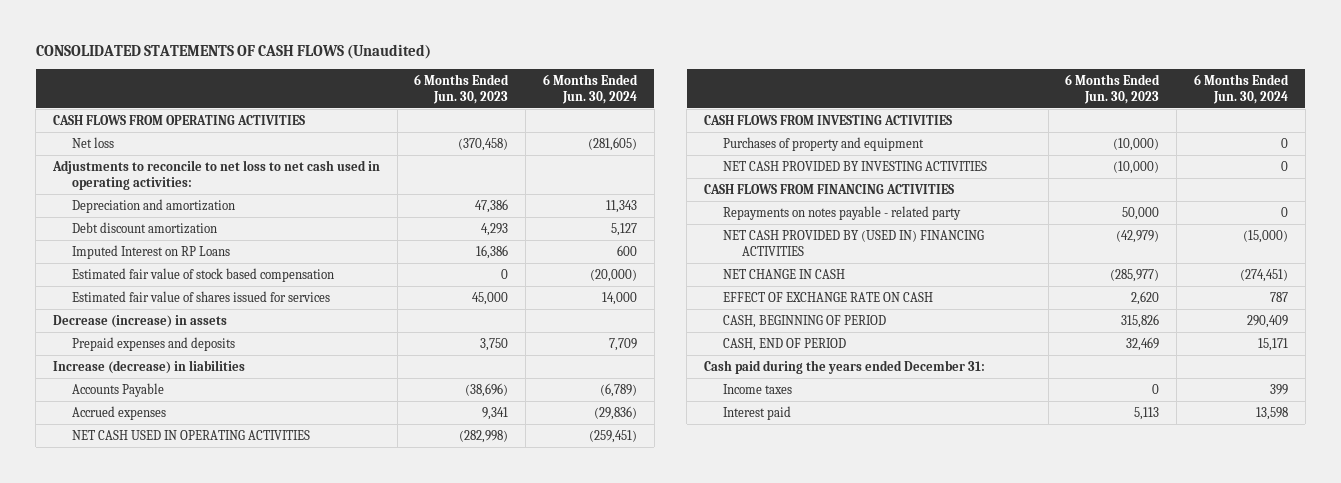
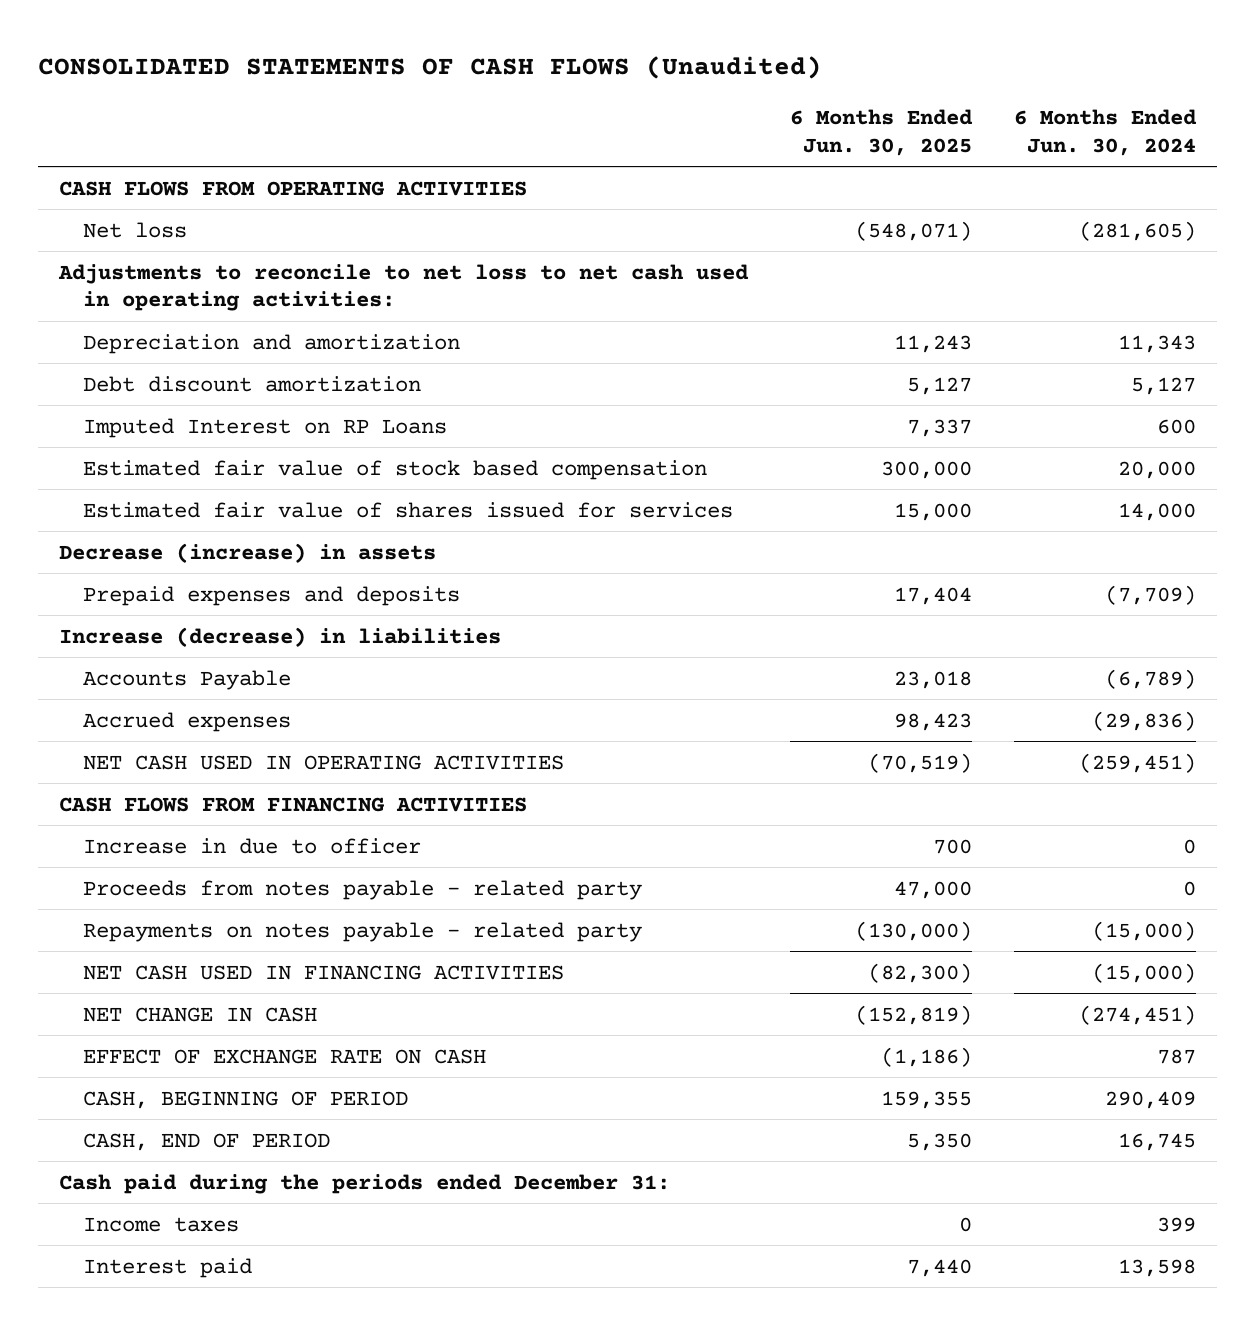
- | 6 Months Ended Jun. 30, 2023 | 6 Months Ended Jun. 30, 2024
+ | 6 Months Ended Jun. 30, 2025 | 6 Months Ended Jun. 30, 2024
- Estimated fair value of stock based compensation | 0 | (20,000)
+ Estimated fair value of stock based compensation | 300,000 | 20,000
- Prepaid expenses and deposits | 3,750 | 7,709
+ Prepaid expenses and deposits | 17,404 | (7,709)
- CASH FLOWS FROM INVESTING ACTIVITIES
- Purchases of property and equipment | (10,000) | 0
- NET CASH PROVIDED BY INVESTING ACTIVITIES | (10,000) | 0
- Repayments on notes payable - related party | 50,000 | 0
- NET CASH PROVIDED BY (USED IN) FINANCING ACTIVITIES | (42,979) | (15,000)
+ Increase in due to officer | 700 | 0
+ Proceeds from notes payable - related party | 47,000 | 0
+ Repayments on notes payable - related party | (130,000) | (15,000)
+ NET CASH USED IN FINANCING ACTIVITIES | (82,300) | (15,000)
- CASH, END OF PERIOD | 32,469 | 15,171
- Cash paid during the years ended December 31:
+ CASH, END OF PERIOD | 5,350 | 16,745
+ Cash paid during the periods ended December 31:

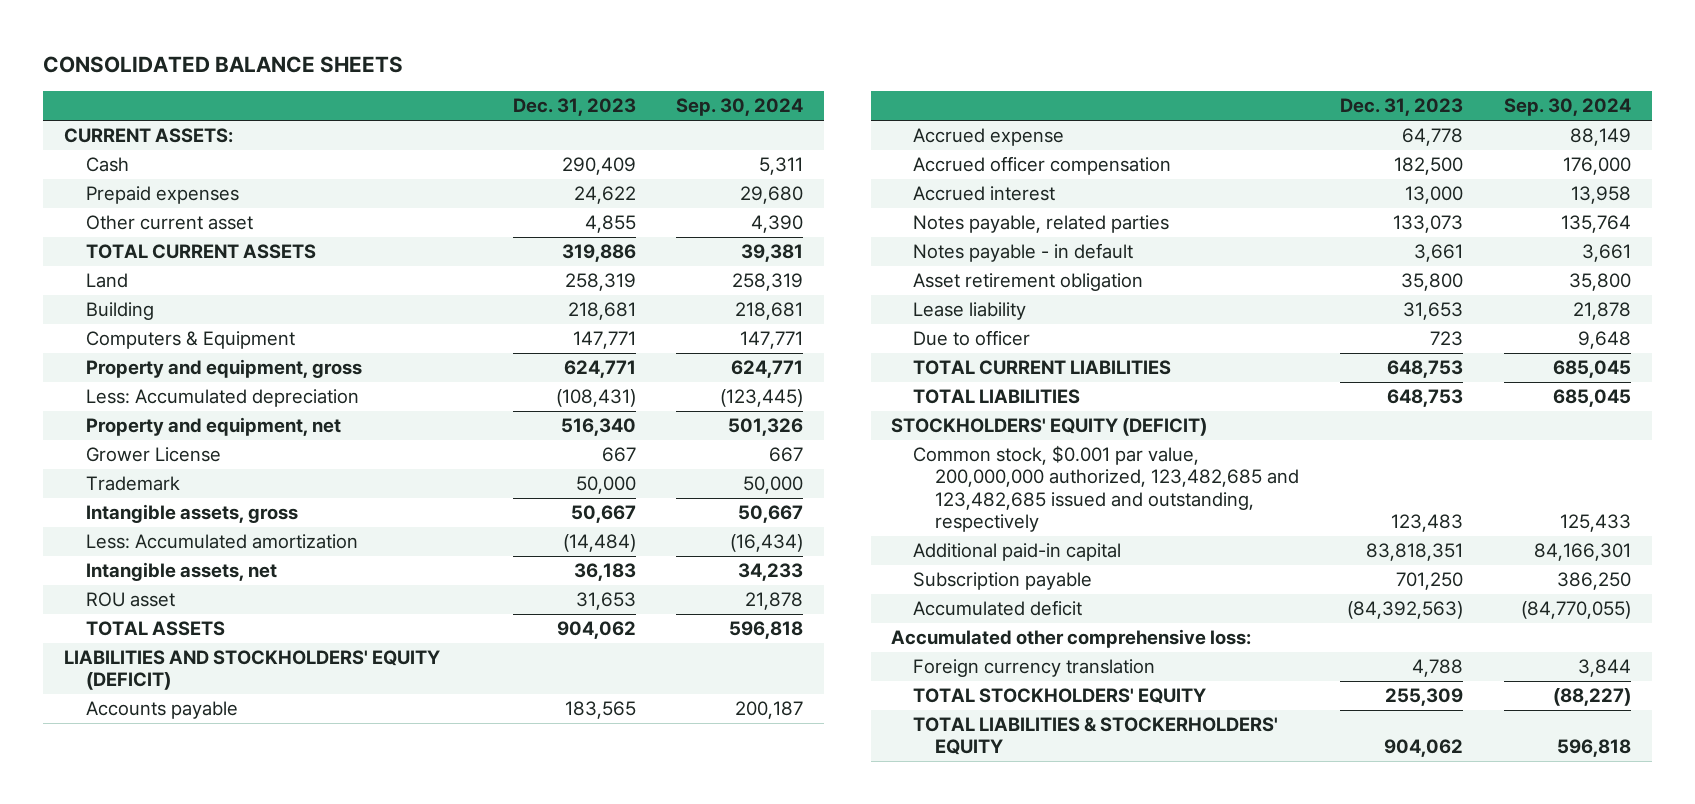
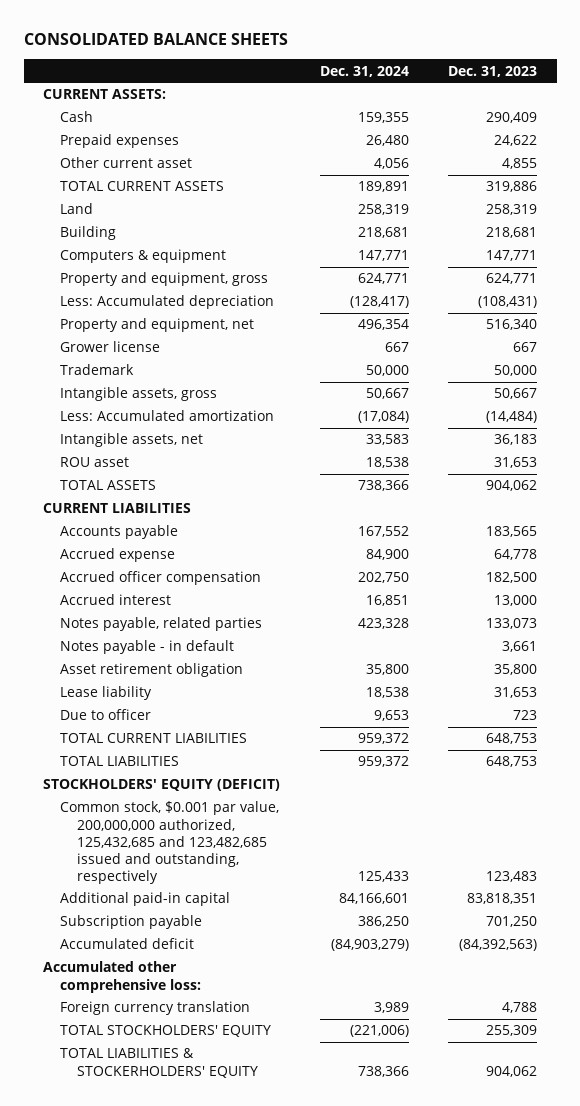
- | Dec. 31, 2023 | Sep. 30, 2024
+ | Dec. 31, 2024 | Dec. 31, 2023
- Computers & Equipment | 147,771 | 147,771
+ Computers & equipment | 147,771 | 147,771
- Grower License | 667 | 667
+ Grower license | 667 | 667
- LIABILITIES AND STOCKHOLDERS' EQUITY (DEFICIT)
+ CURRENT LIABILITIES
- Common stock, $0.001 par value, 200,000,000 authorized, 123,482,685 and 123,482,685 issued and outstanding, respectively | 123,483 | 125,433
+ Common stock, $0.001 par value, 200,000,000 authorized, 125,432,685 and 123,482,685 issued and outstanding, respectively | 125,433 | 123,483

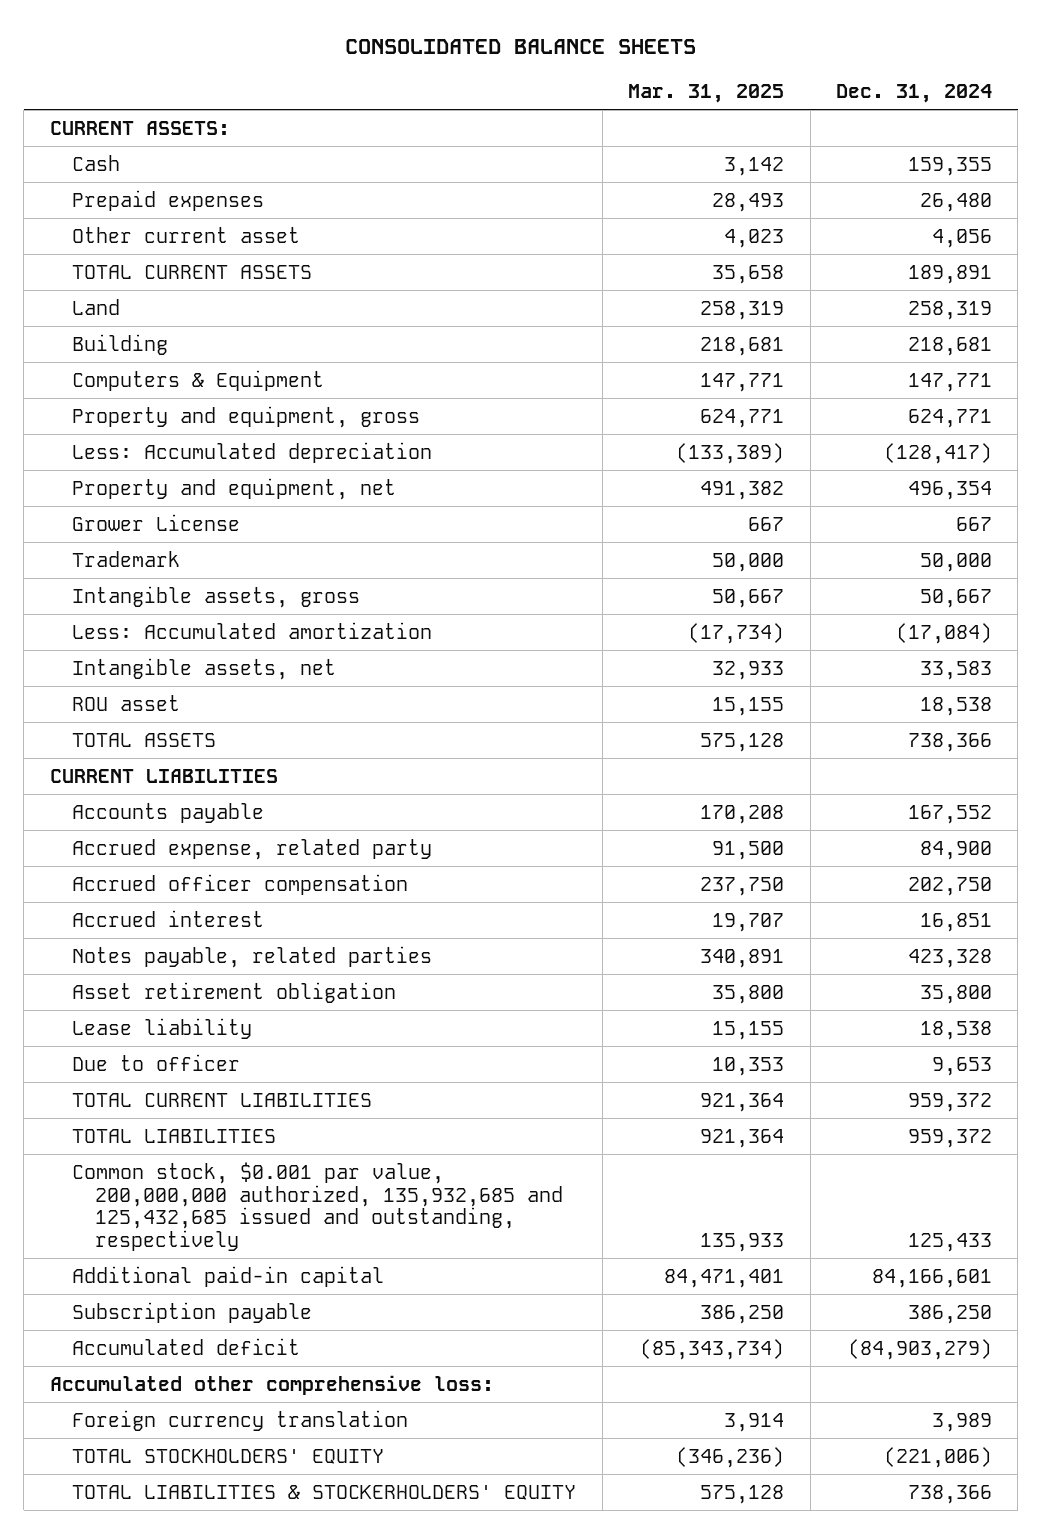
- | Dec. 31, 2024 | Dec. 31, 2023
+ | Mar. 31, 2025 | Dec. 31, 2024
- Computers & equipment | 147,771 | 147,771
+ Computers & Equipment | 147,771 | 147,771
- Grower license | 667 | 667
+ Grower License | 667 | 667
- Accrued expense | 84,900 | 64,778
+ Accrued expense, related party | 91,500 | 84,900
- Notes payable - in default | | 3,661
- STOCKHOLDERS' EQUITY (DEFICIT)
- Common stock, $0.001 par value, 200,000,000 authorized, 125,432,685 and 123,482,685 issued and outstanding, respectively | 125,433 | 123,483
+ Common stock, $0.001 par value, 200,000,000 authorized, 135,932,685 and 125,432,685 issued and outstanding, respectively | 135,933 | 125,433

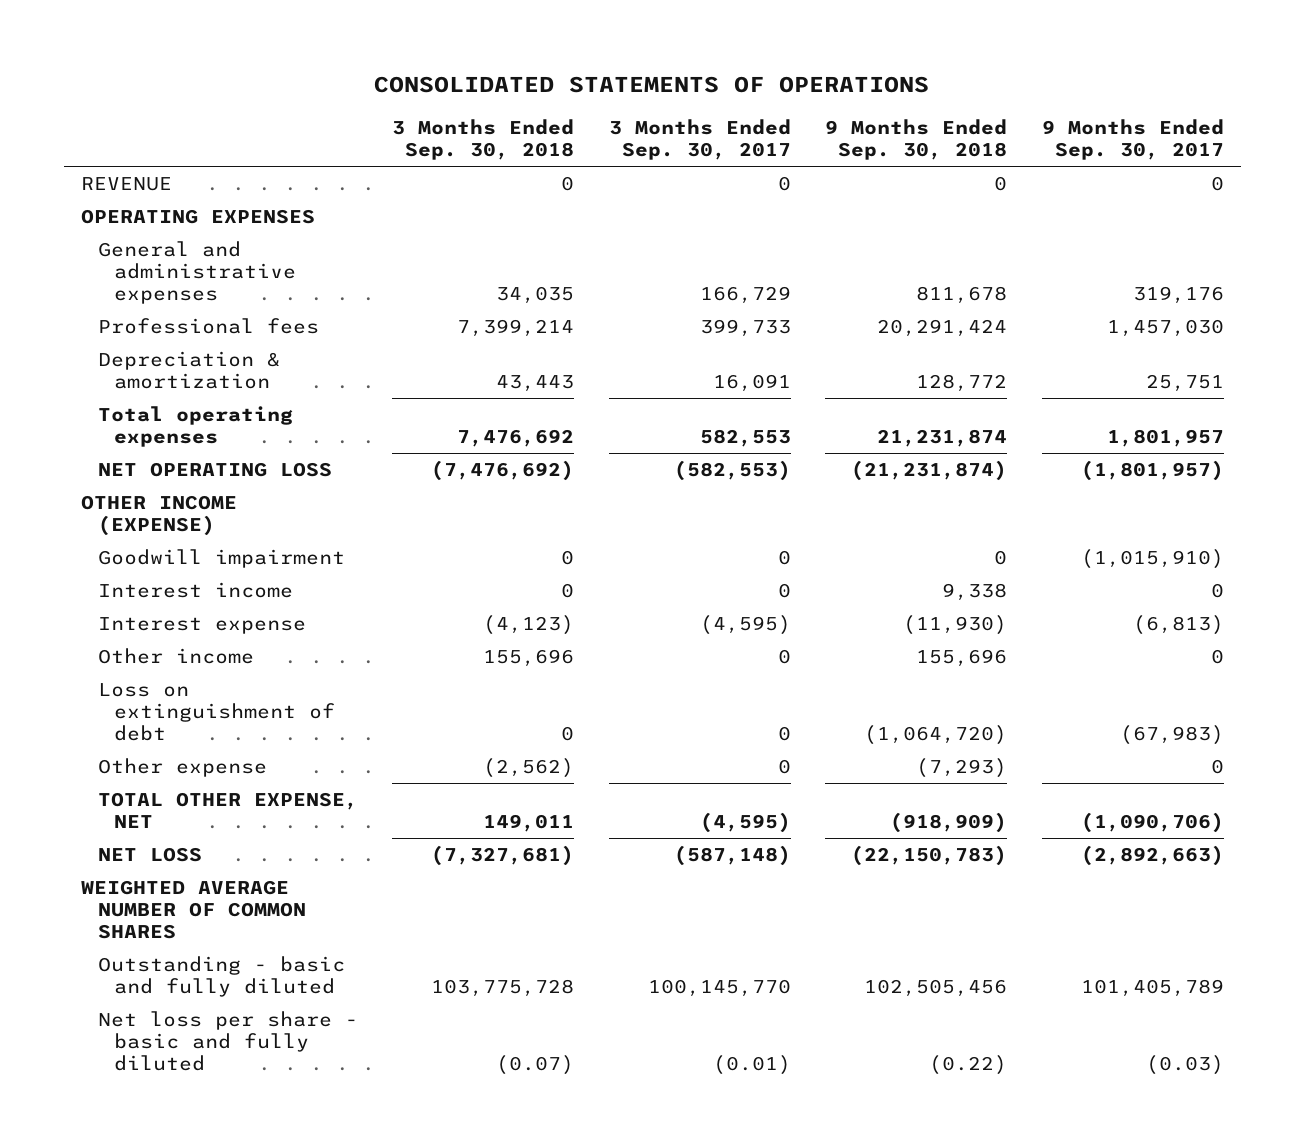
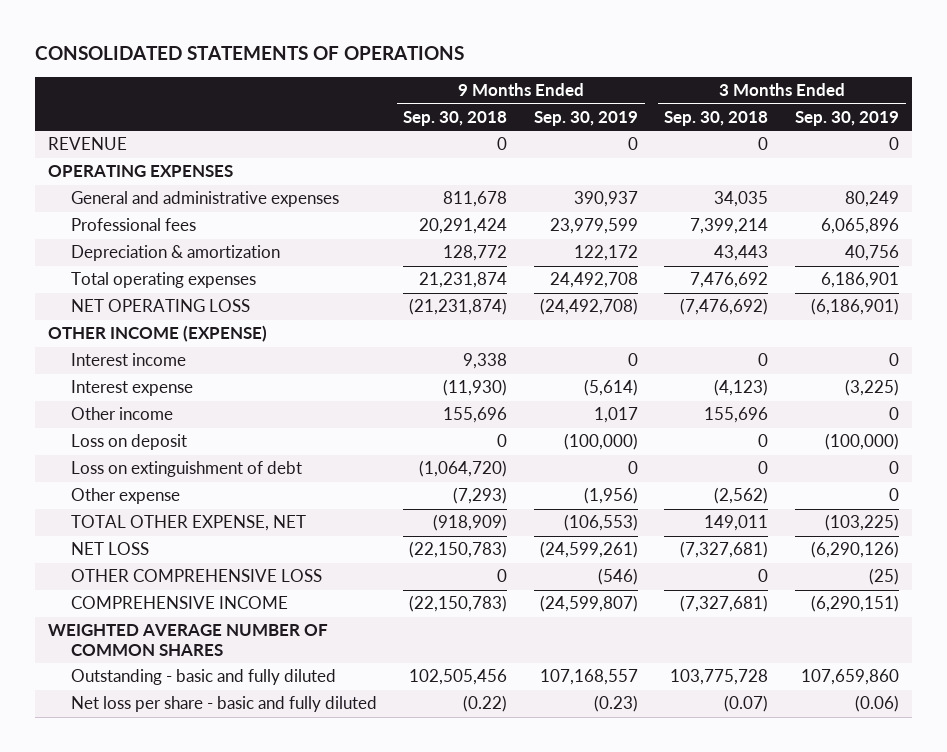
- | 3 Months Ended Sep. 30, 2018 | 3 Months Ended Sep. 30, 2017 | 9 Months Ended Sep. 30, 2018 | 9 Months Ended Sep. 30, 2017
+ | 9 Months Ended Sep. 30, 2018 | 9 Months Ended Sep. 30, 2019 | 3 Months Ended Sep. 30, 2018 | 3 Months Ended Sep. 30, 2019
- Goodwill impairment | 0 | 0 | 0 | (1,015,910)
+ Loss on deposit | 0 | (100,000) | 0 | (100,000)
+ OTHER COMPREHENSIVE LOSS | 0 | (546) | 0 | (25)
+ COMPREHENSIVE INCOME | (22,150,783) | (24,599,807) | (7,327,681) | (6,290,151)

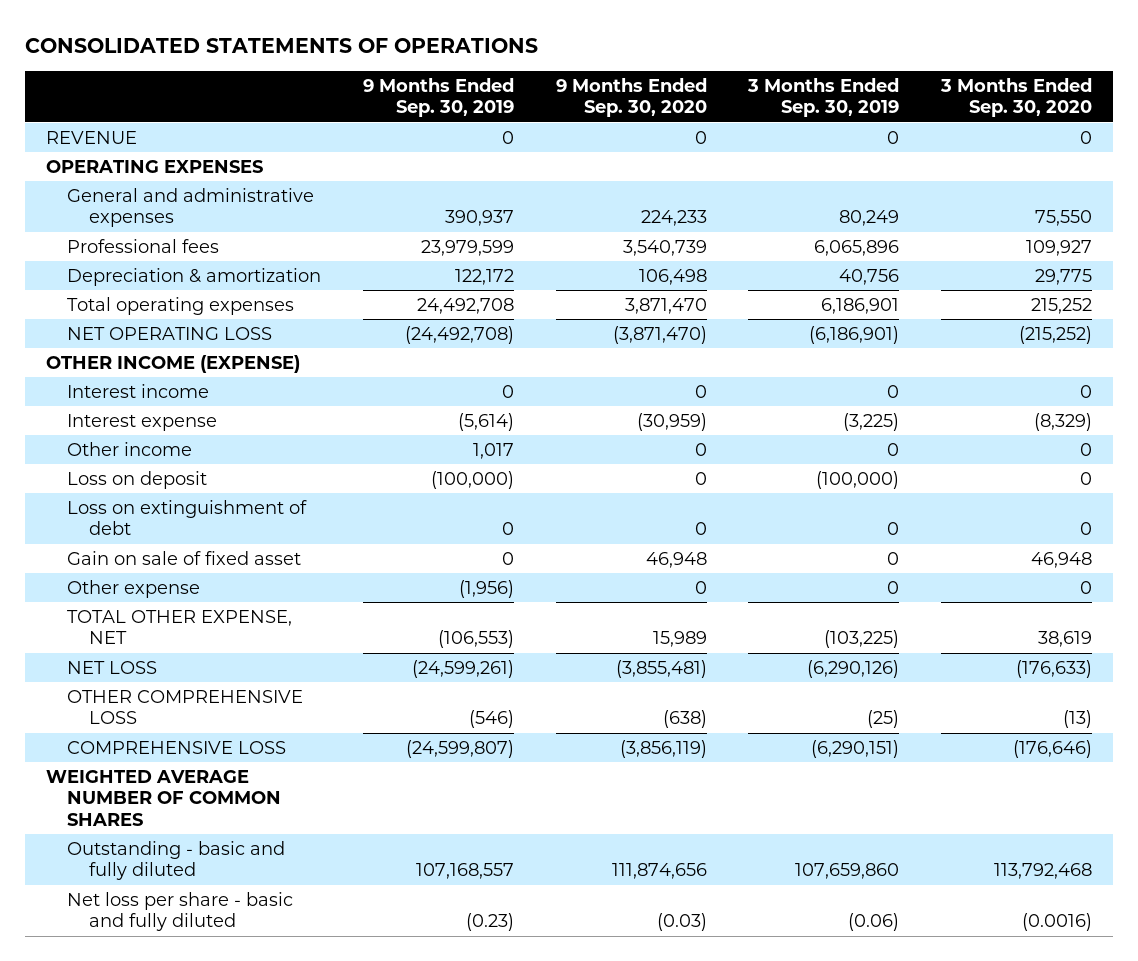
- | 9 Months Ended Sep. 30, 2018 | 9 Months Ended Sep. 30, 2019 | 3 Months Ended Sep. 30, 2018 | 3 Months Ended Sep. 30, 2019
+ | 9 Months Ended Sep. 30, 2019 | 9 Months Ended Sep. 30, 2020 | 3 Months Ended Sep. 30, 2019 | 3 Months Ended Sep. 30, 2020
+ Gain on sale of fixed asset | 0 | 46,948 | 0 | 46,948
- COMPREHENSIVE INCOME | (22,150,783) | (24,599,807) | (7,327,681) | (6,290,151)
+ COMPREHENSIVE LOSS | (24,599,807) | (3,856,119) | (6,290,151) | (176,646)

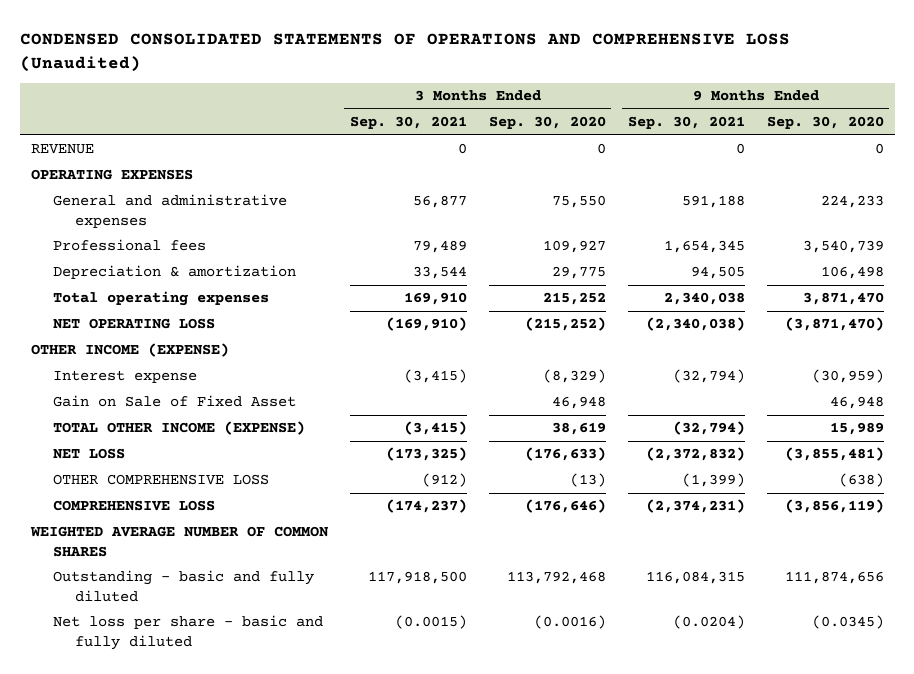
- CONSOLIDATED STATEMENTS OF OPERATIONS
+ CONDENSED CONSOLIDATED STATEMENTS OF OPERATIONS AND COMPREHENSIVE LOSS (Unaudited)
- | 9 Months Ended Sep. 30, 2019 | 9 Months Ended Sep. 30, 2020 | 3 Months Ended Sep. 30, 2019 | 3 Months Ended Sep. 30, 2020
+ | 3 Months Ended Sep. 30, 2021 | 3 Months Ended Sep. 30, 2020 | 9 Months Ended Sep. 30, 2021 | 9 Months Ended Sep. 30, 2020
- Interest income | 0 | 0 | 0 | 0
- Other income | 1,017 | 0 | 0 | 0
- Loss on deposit | (100,000) | 0 | (100,000) | 0
- Loss on extinguishment of debt | 0 | 0 | 0 | 0
- Gain on sale of fixed asset | 0 | 46,948 | 0 | 46,948
- Other expense | (1,956) | 0 | 0 | 0
- TOTAL OTHER EXPENSE, NET | (106,553) | 15,989 | (103,225) | 38,619
+ Gain on Sale of Fixed Asset | | 46,948 | | 46,948
+ TOTAL OTHER INCOME (EXPENSE) | (3,415) | 38,619 | (32,794) | 15,989
- Net loss per share - basic and fully diluted | (0.23) | (0.03) | (0.06) | (0.0016)
+ Net loss per share - basic and fully diluted | (0.0015) | (0.0016) | (0.0204) | (0.0345)

